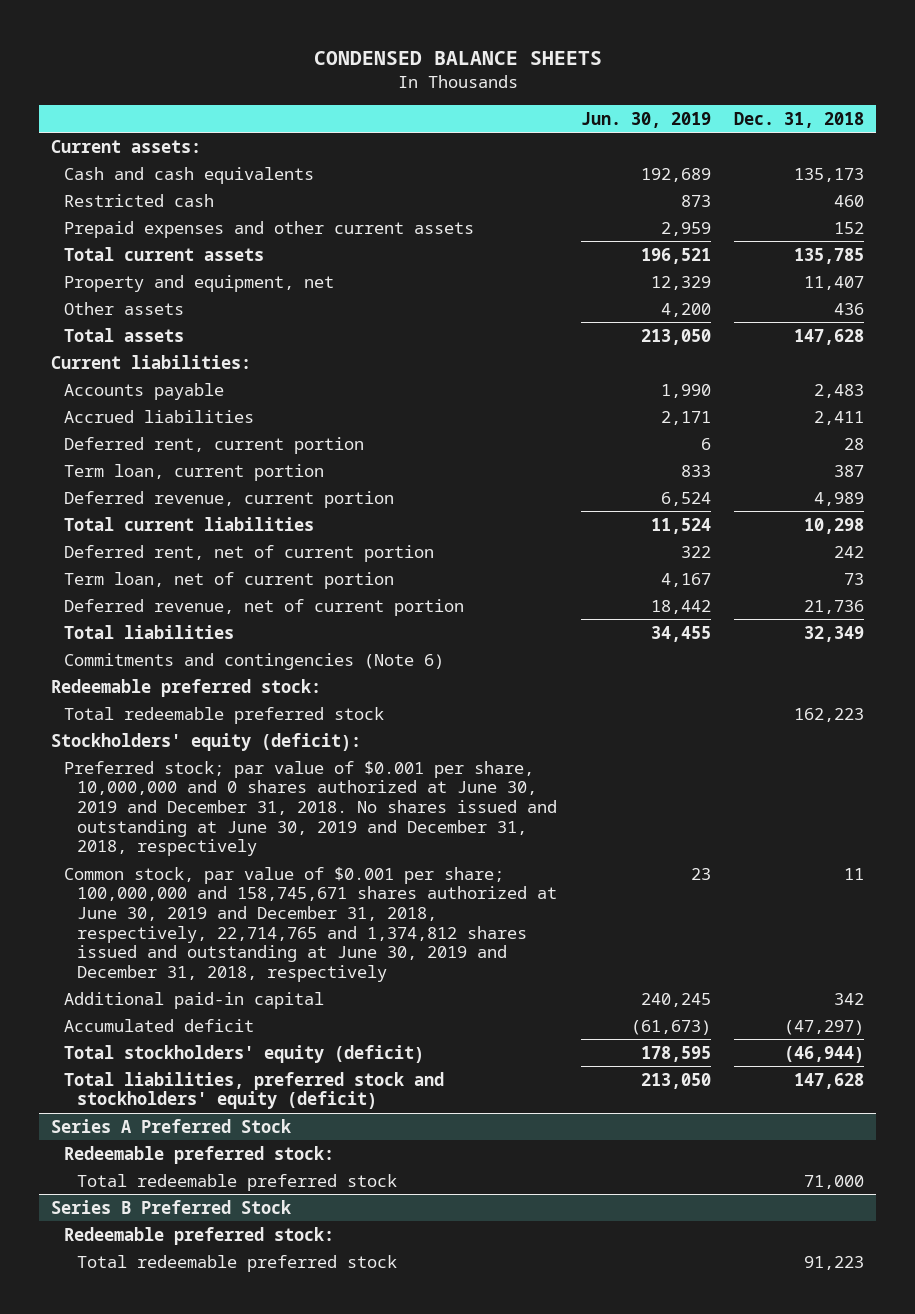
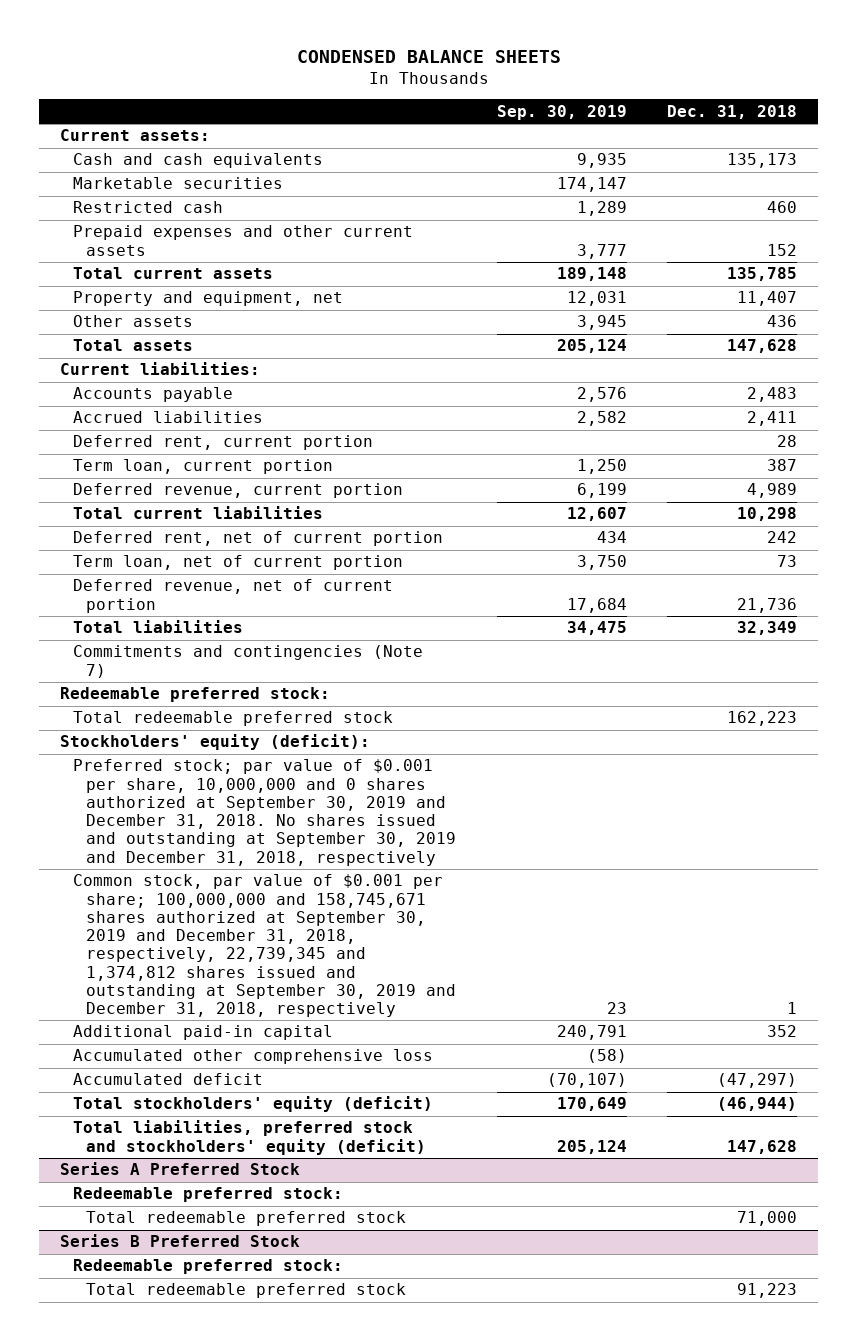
- | Jun. 30, 2019 | Dec. 31, 2018
+ | Sep. 30, 2019 | Dec. 31, 2018
+ Marketable securities | 174,147 |
- Commitments and contingencies (Note 6)
+ Commitments and contingencies (Note 7)
- Preferred stock; par value of $0.001 per share, 10,000,000 and 0 shares authorized at June 30, 2019 and December 31, 2018. No shares issued and outstanding at June 30, 2019 and December 31, 2018, respectively
- Common stock, par value of $0.001 per share; 100,000,000 and 158,745,671 shares authorized at June 30, 2019 and December 31, 2018, respectively, 22,714,765 and 1,374,812 shares issued and outstanding at June 30, 2019 and December 31, 2018, respectively | 23 | 11
- Additional paid-in capital | 240,245 | 342
+ Preferred stock; par value of $0.001 per share, 10,000,000 and 0 shares authorized at September 30, 2019 and December 31, 2018. No shares issued and outstanding at September 30, 2019 and December 31, 2018, respectively
+ Common stock, par value of $0.001 per share; 100,000,000 and 158,745,671 shares authorized at September 30, 2019 and December 31, 2018, respectively, 22,739,345 and 1,374,812 shares issued and outstanding at September 30, 2019 and December 31, 2018, respectively | 23 | 1
+ Additional paid-in capital | 240,791 | 352
+ Accumulated other comprehensive loss | (58) |

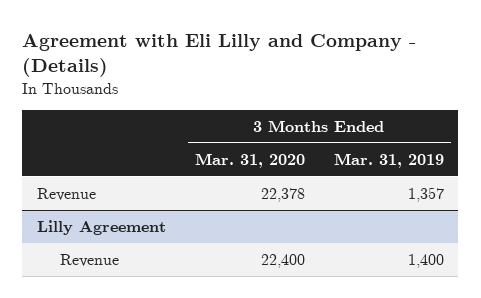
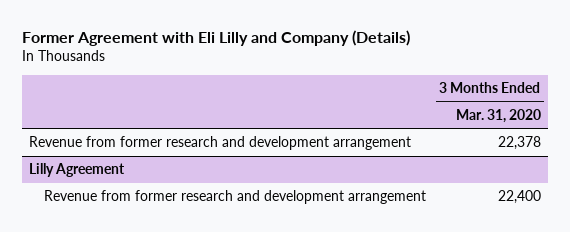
- Agreement with Eli Lilly and Company - (Details)
+ Former Agreement with Eli Lilly and Company (Details)
- | 3 Months Ended Mar. 31, 2020 | 3 Months Ended Mar. 31, 2019
+ | 3 Months Ended Mar. 31, 2020
- Revenue | 22,378 | 1,357
+ Revenue from former research and development arrangement | 22,378
@ Lilly Agreement
- Revenue | 22,400 | 1,400
+ Revenue from former research and development arrangement | 22,400

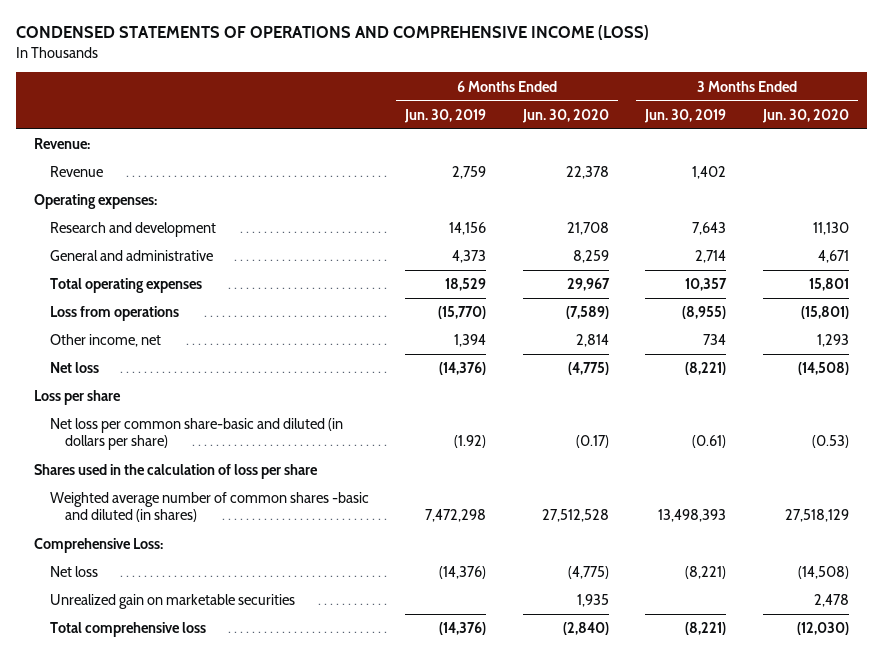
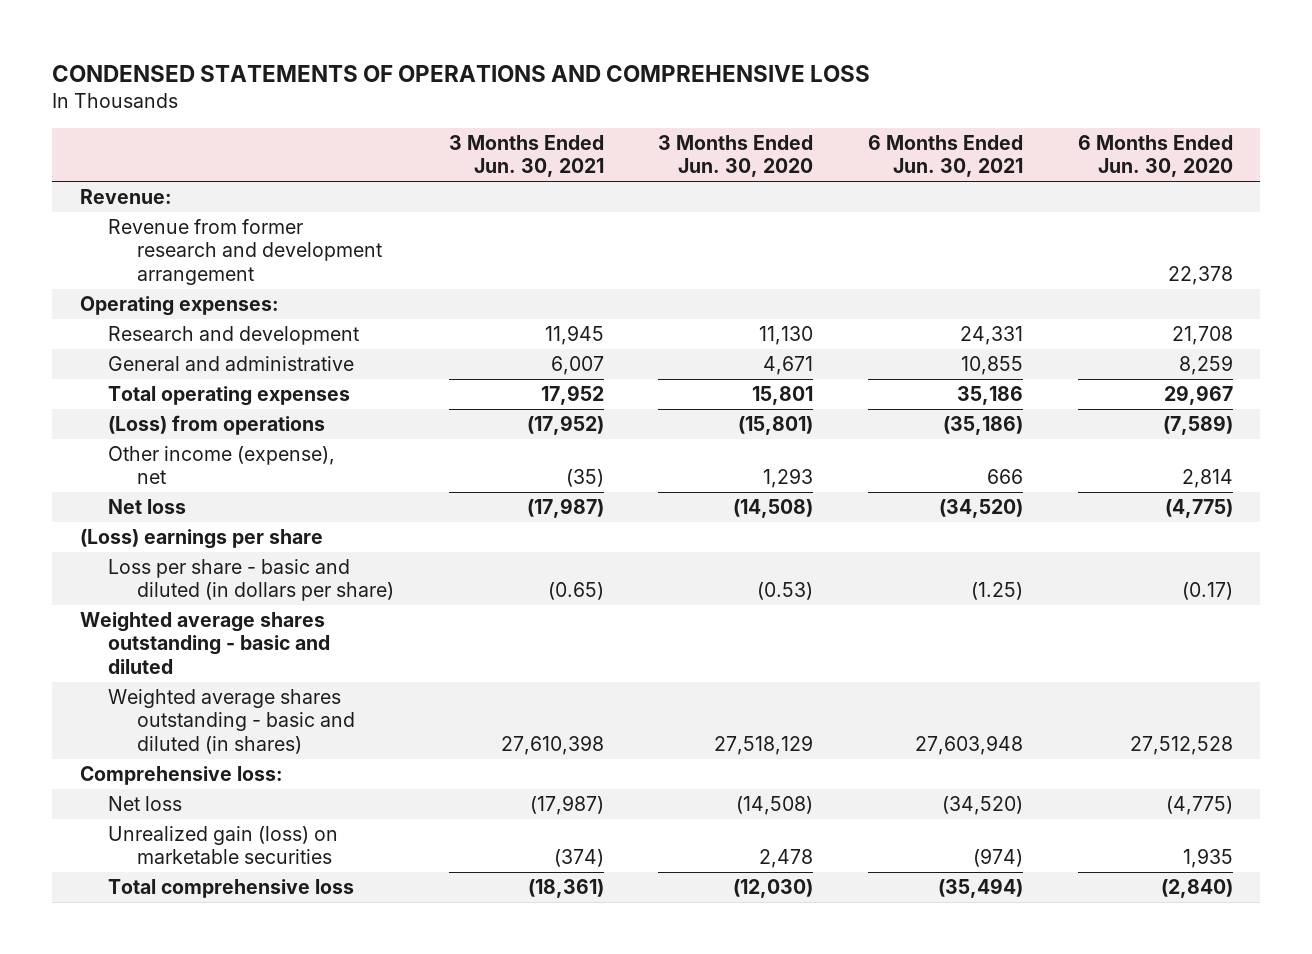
- CONDENSED STATEMENTS OF OPERATIONS AND COMPREHENSIVE INCOME (LOSS)
+ CONDENSED STATEMENTS OF OPERATIONS AND COMPREHENSIVE LOSS
- | 6 Months Ended Jun. 30, 2019 | 6 Months Ended Jun. 30, 2020 | 3 Months Ended Jun. 30, 2019 | 3 Months Ended Jun. 30, 2020
+ | 3 Months Ended Jun. 30, 2021 | 3 Months Ended Jun. 30, 2020 | 6 Months Ended Jun. 30, 2021 | 6 Months Ended Jun. 30, 2020
- Revenue | 2,759 | 22,378 | 1,402 |
+ Revenue from former research and development arrangement | | | | 22,378
- Loss from operations | (15,770) | (7,589) | (8,955) | (15,801)
- Other income, net | 1,394 | 2,814 | 734 | 1,293
+ (Loss) from operations | (17,952) | (15,801) | (35,186) | (7,589)
+ Other income (expense), net | (35) | 1,293 | 666 | 2,814
- Loss per share
- Net loss per common share-basic and diluted (in dollars per share) | (1.92) | (0.17) | (0.61) | (0.53)
- Shares used in the calculation of loss per share
- Weighted average number of common shares -basic and diluted (in shares) | 7,472,298 | 27,512,528 | 13,498,393 | 27,518,129
- Comprehensive Loss:
+ (Loss) earnings per share
+ Loss per share - basic and diluted (in dollars per share) | (0.65) | (0.53) | (1.25) | (0.17)
+ Weighted average shares outstanding - basic and diluted
+ Weighted average shares outstanding - basic and diluted (in shares) | 27,610,398 | 27,518,129 | 27,603,948 | 27,512,528
+ Comprehensive loss:
- Unrealized gain on marketable securities | | 1,935 | | 2,478
+ Unrealized gain (loss) on marketable securities | (374) | 2,478 | (974) | 1,935

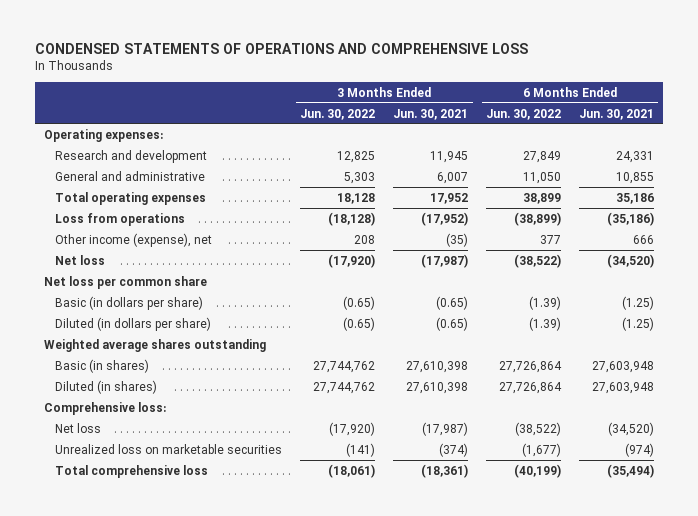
- | 3 Months Ended Jun. 30, 2021 | 3 Months Ended Jun. 30, 2020 | 6 Months Ended Jun. 30, 2021 | 6 Months Ended Jun. 30, 2020
+ | 3 Months Ended Jun. 30, 2022 | 3 Months Ended Jun. 30, 2021 | 6 Months Ended Jun. 30, 2022 | 6 Months Ended Jun. 30, 2021
- Revenue:
- Revenue from former research and development arrangement | | | | 22,378
- (Loss) from operations | (17,952) | (15,801) | (35,186) | (7,589)
+ Loss from operations | (18,128) | (17,952) | (38,899) | (35,186)
- (Loss) earnings per share
- Loss per share - basic and diluted (in dollars per share) | (0.65) | (0.53) | (1.25) | (0.17)
- Weighted average shares outstanding - basic and diluted
- Weighted average shares outstanding - basic and diluted (in shares) | 27,610,398 | 27,518,129 | 27,603,948 | 27,512,528
+ Net loss per common share
+ Basic (in dollars per share) | (0.65) | (0.65) | (1.39) | (1.25)
+ Diluted (in dollars per share) | (0.65) | (0.65) | (1.39) | (1.25)
+ Weighted average shares outstanding
+ Basic (in shares) | 27,744,762 | 27,610,398 | 27,726,864 | 27,603,948
+ Diluted (in shares) | 27,744,762 | 27,610,398 | 27,726,864 | 27,603,948
- Unrealized gain (loss) on marketable securities | (374) | 2,478 | (974) | 1,935
+ Unrealized loss on marketable securities | (141) | (374) | (1,677) | (974)

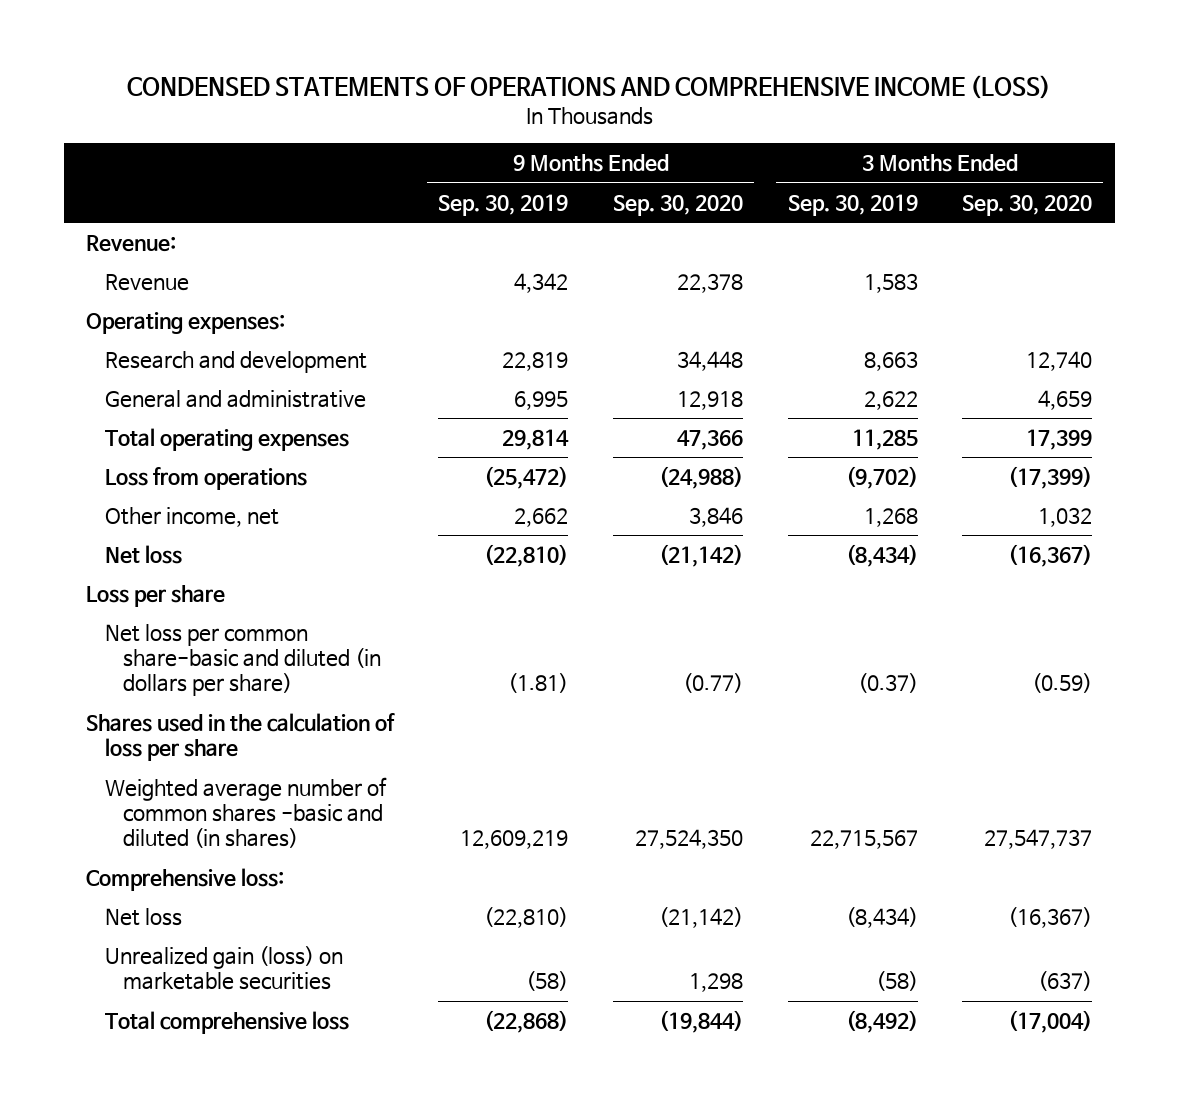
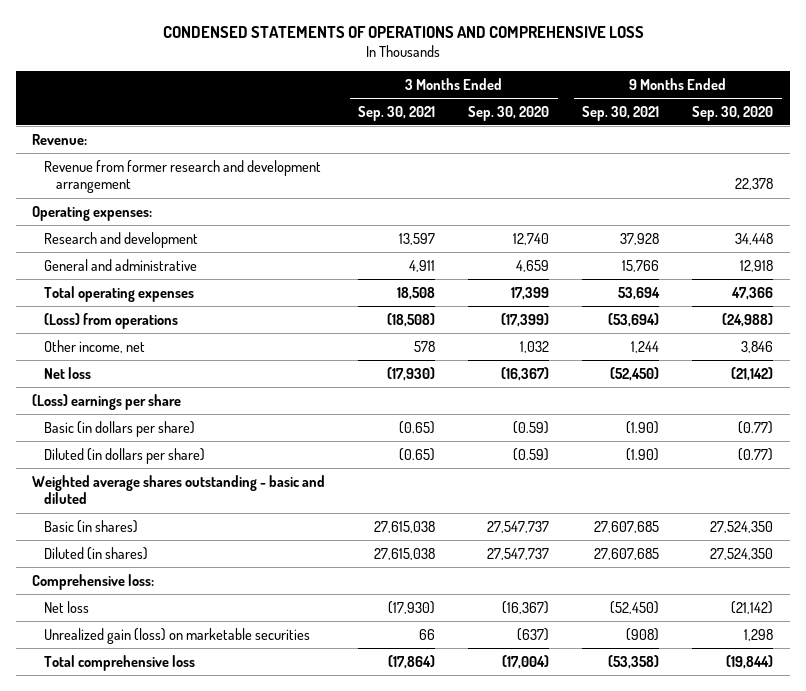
- CONDENSED STATEMENTS OF OPERATIONS AND COMPREHENSIVE INCOME (LOSS)
+ CONDENSED STATEMENTS OF OPERATIONS AND COMPREHENSIVE LOSS
- | 9 Months Ended Sep. 30, 2019 | 9 Months Ended Sep. 30, 2020 | 3 Months Ended Sep. 30, 2019 | 3 Months Ended Sep. 30, 2020
+ | 3 Months Ended Sep. 30, 2021 | 3 Months Ended Sep. 30, 2020 | 9 Months Ended Sep. 30, 2021 | 9 Months Ended Sep. 30, 2020
- Revenue | 4,342 | 22,378 | 1,583 |
+ Revenue from former research and development arrangement | | | | 22,378
- Loss from operations | (25,472) | (24,988) | (9,702) | (17,399)
+ (Loss) from operations | (18,508) | (17,399) | (53,694) | (24,988)
- Loss per share
- Net loss per common share-basic and diluted (in dollars per share) | (1.81) | (0.77) | (0.37) | (0.59)
- Shares used in the calculation of loss per share
- Weighted average number of common shares -basic and diluted (in shares) | 12,609,219 | 27,524,350 | 22,715,567 | 27,547,737
+ (Loss) earnings per share
+ Basic (in dollars per share) | (0.65) | (0.59) | (1.90) | (0.77)
+ Diluted (in dollars per share) | (0.65) | (0.59) | (1.90) | (0.77)
+ Weighted average shares outstanding - basic and diluted
+ Basic (in shares) | 27,615,038 | 27,547,737 | 27,607,685 | 27,524,350
+ Diluted (in shares) | 27,615,038 | 27,547,737 | 27,607,685 | 27,524,350

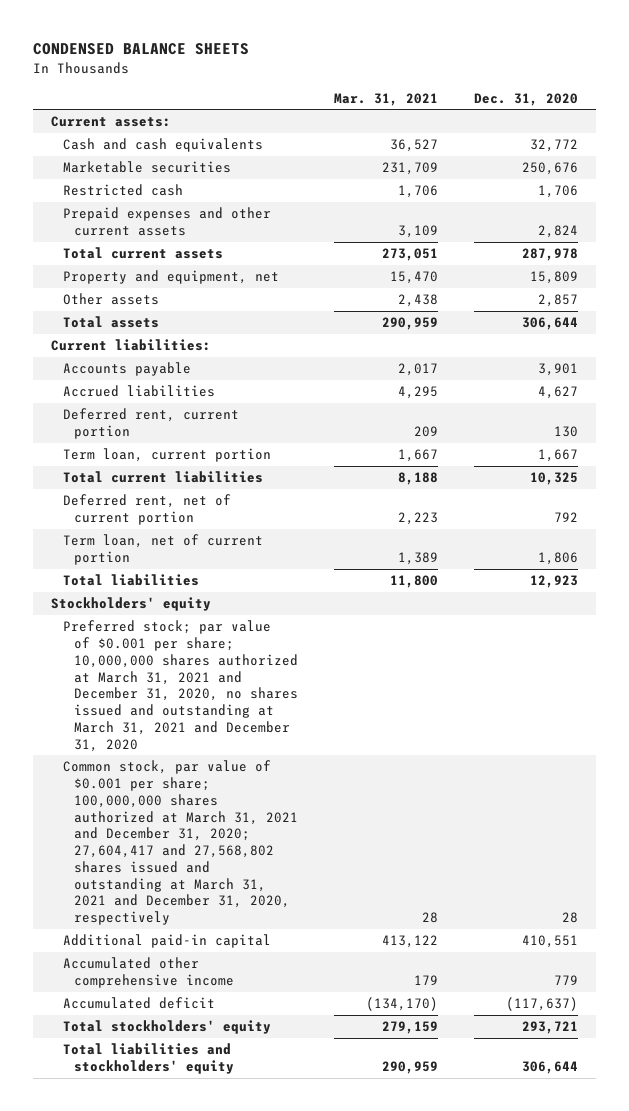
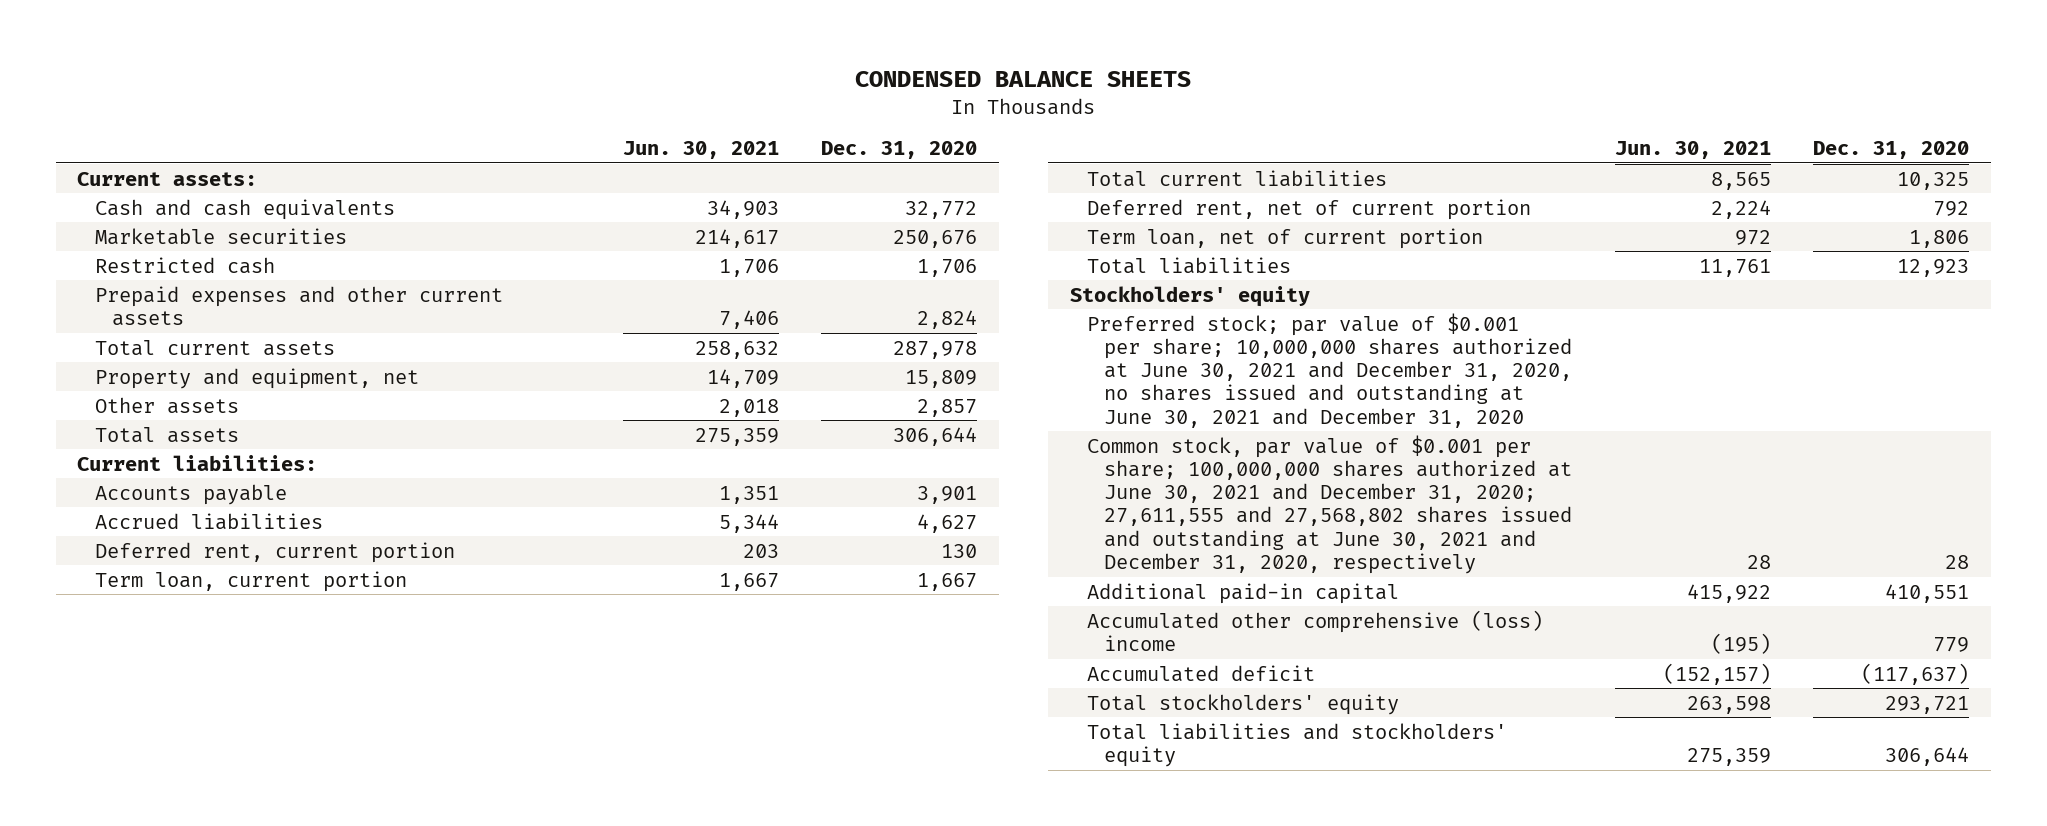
- | Mar. 31, 2021 | Dec. 31, 2020
+ | Jun. 30, 2021 | Dec. 31, 2020
- Preferred stock; par value of $0.001 per share; 10,000,000 shares authorized at March 31, 2021 and December 31, 2020, no shares issued and outstanding at March 31, 2021 and December 31, 2020
- Common stock, par value of $0.001 per share; 100,000,000 shares authorized at March 31, 2021 and December 31, 2020; 27,604,417 and 27,568,802 shares issued and outstanding at March 31, 2021 and December 31, 2020, respectively | 28 | 28
+ Preferred stock; par value of $0.001 per share; 10,000,000 shares authorized at June 30, 2021 and December 31, 2020, no shares issued and outstanding at June 30, 2021 and December 31, 2020
+ Common stock, par value of $0.001 per share; 100,000,000 shares authorized at June 30, 2021 and December 31, 2020; 27,611,555 and 27,568,802 shares issued and outstanding at June 30, 2021 and December 31, 2020, respectively | 28 | 28
- Accumulated other comprehensive income | 179 | 779
+ Accumulated other comprehensive (loss) income | (195) | 779

